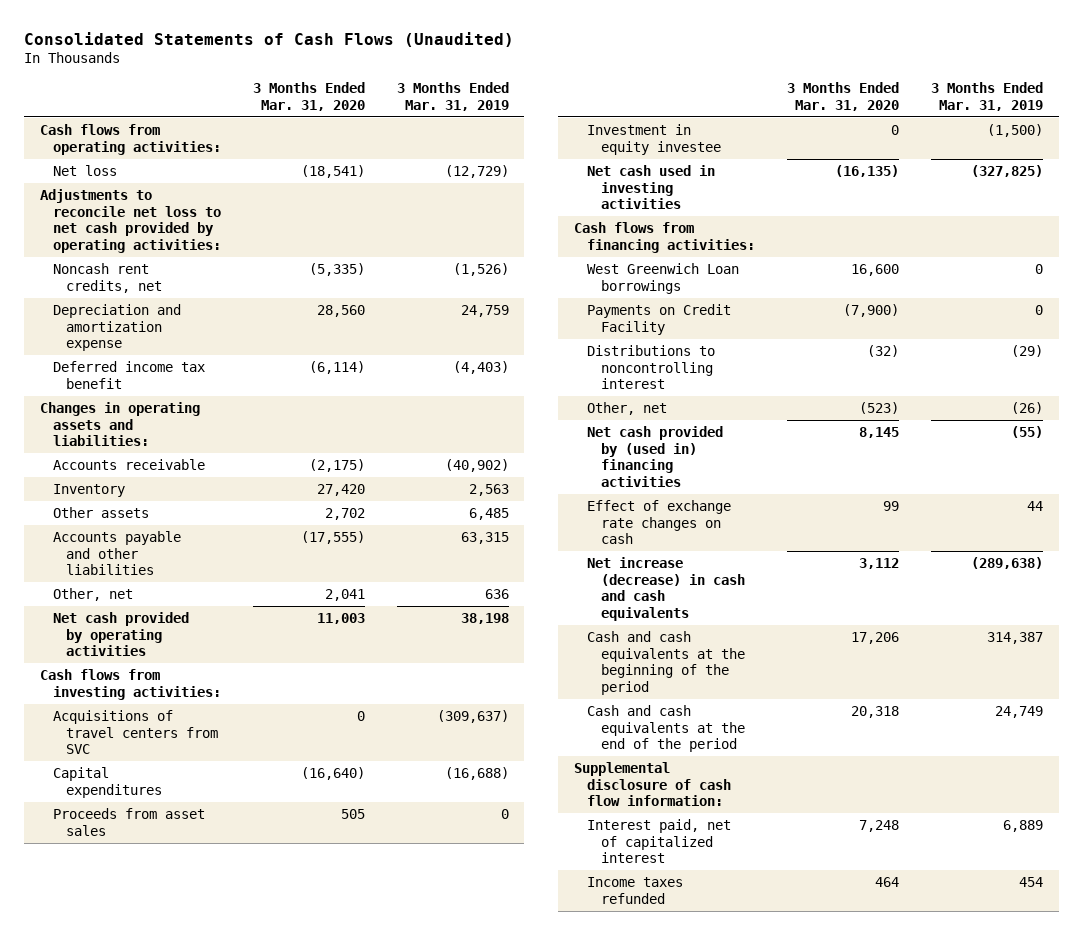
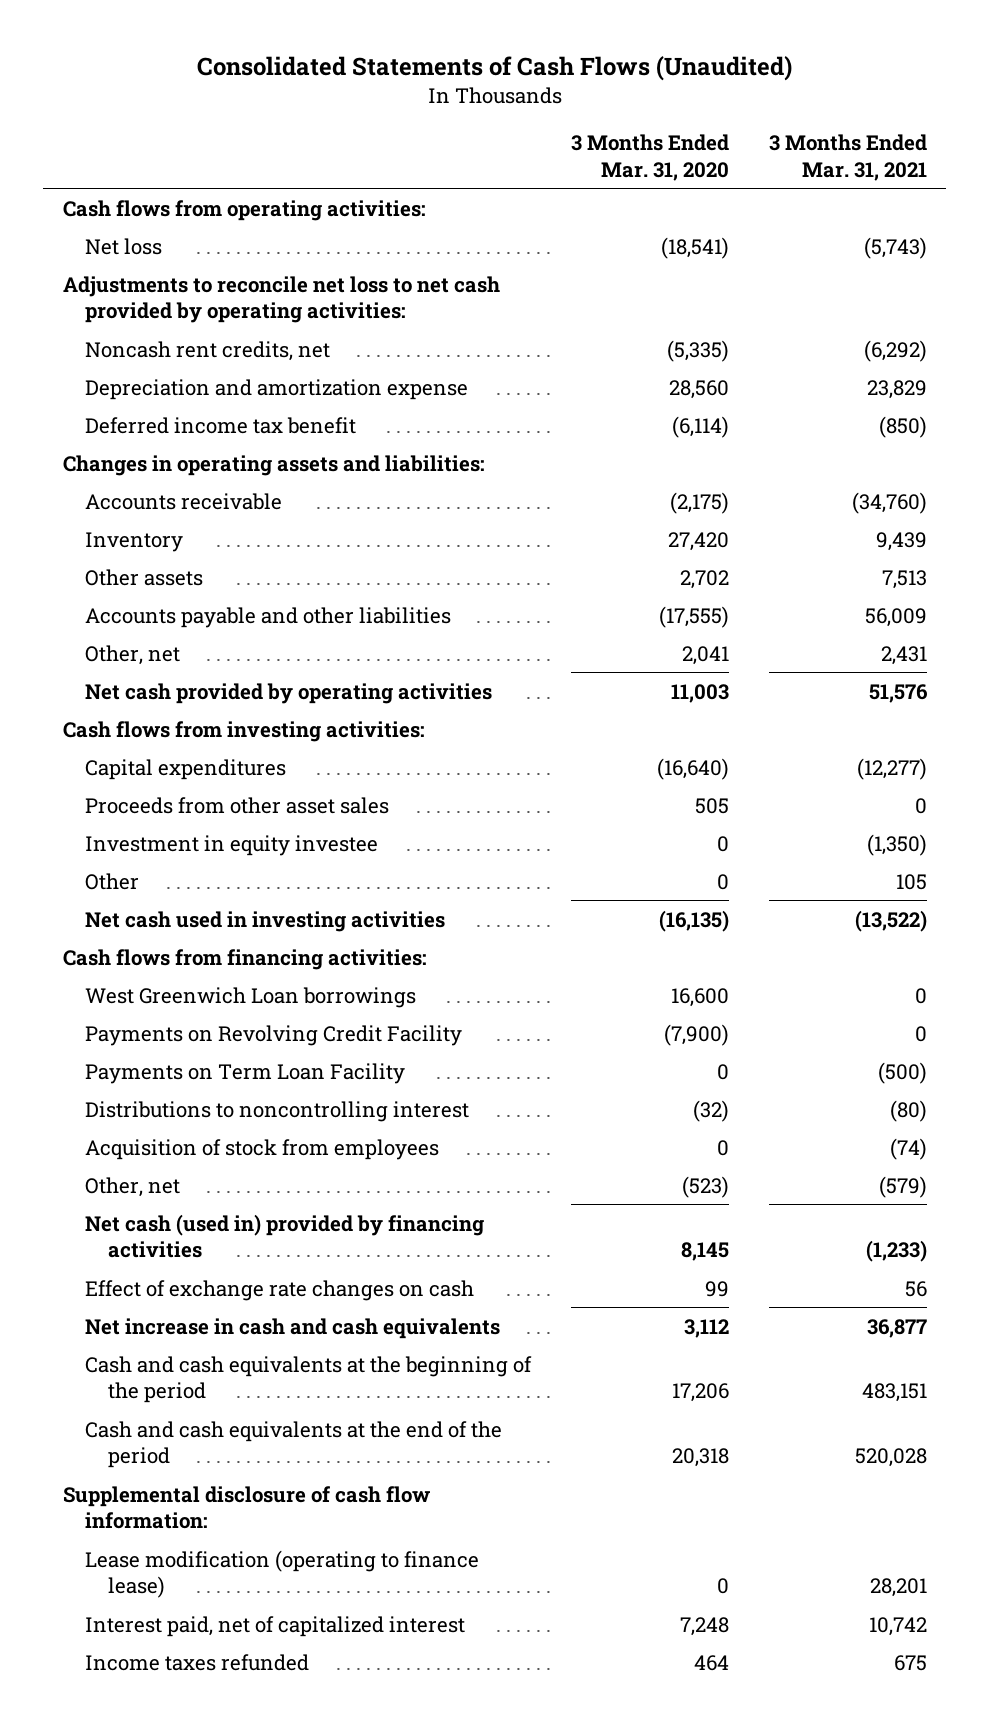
- | 3 Months Ended Mar. 31, 2020 | 3 Months Ended Mar. 31, 2019
+ | 3 Months Ended Mar. 31, 2020 | 3 Months Ended Mar. 31, 2021
- Acquisitions of travel centers from SVC | 0 | (309,637)
- Proceeds from asset sales | 505 | 0
+ Proceeds from other asset sales | 505 | 0
+ Other | 0 | 105
- Payments on Credit Facility | (7,900) | 0
+ Payments on Revolving Credit Facility | (7,900) | 0
+ Payments on Term Loan Facility | 0 | (500)
+ Acquisition of stock from employees | 0 | (74)
- Net cash provided by (used in) financing activities | 8,145 | (55)
+ Net cash (used in) provided by financing activities | 8,145 | (1,233)
- Net increase (decrease) in cash and cash equivalents | 3,112 | (289,638)
+ Net increase in cash and cash equivalents | 3,112 | 36,877
+ Lease modification (operating to finance lease) | 0 | 28,201

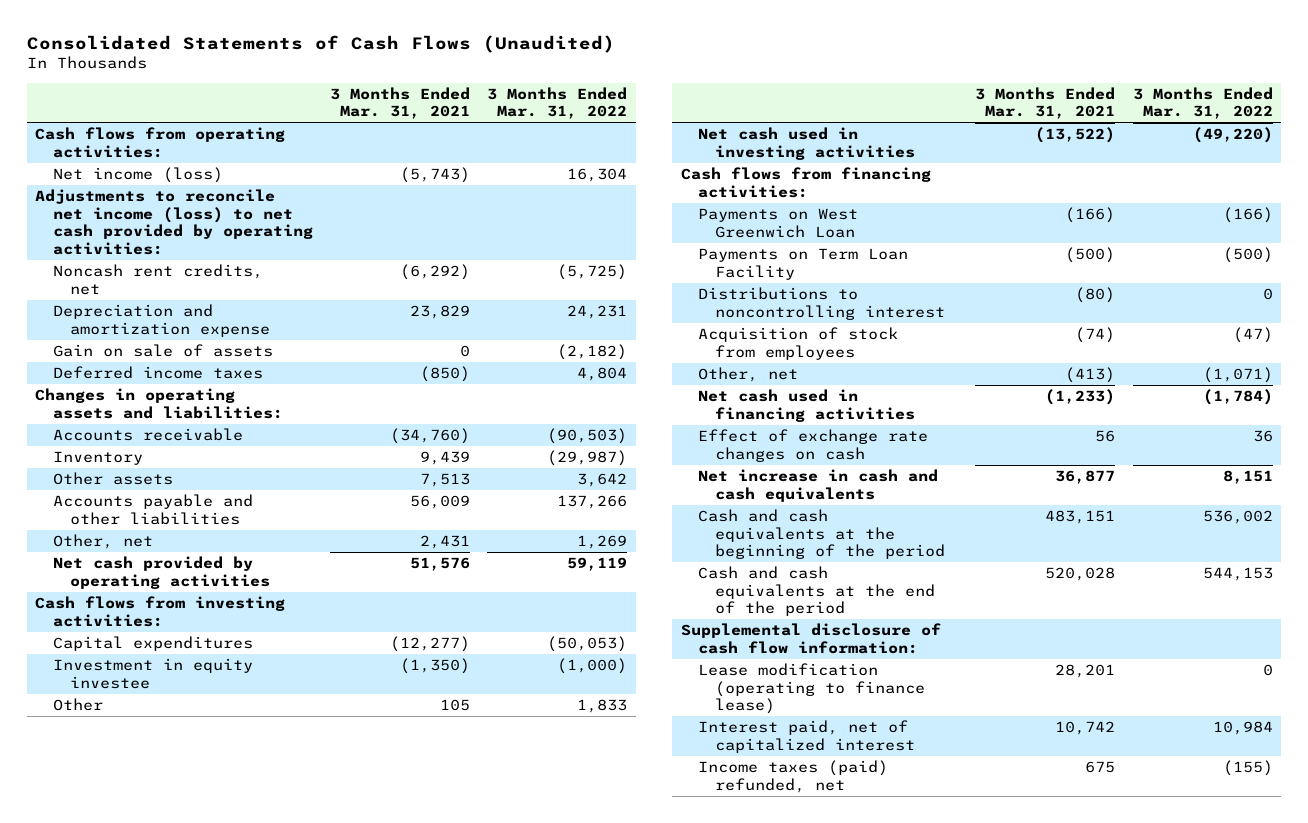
- | 3 Months Ended Mar. 31, 2020 | 3 Months Ended Mar. 31, 2021
+ | 3 Months Ended Mar. 31, 2021 | 3 Months Ended Mar. 31, 2022
- Net loss | (18,541) | (5,743)
- Adjustments to reconcile net loss to net cash provided by operating activities:
+ Net income (loss) | (5,743) | 16,304
+ Adjustments to reconcile net income (loss) to net cash provided by operating activities:
- Deferred income tax benefit | (6,114) | (850)
+ Gain on sale of assets | 0 | (2,182)
+ Deferred income taxes | (850) | 4,804
- Proceeds from other asset sales | 505 | 0
- West Greenwich Loan borrowings | 16,600 | 0
- Payments on Revolving Credit Facility | (7,900) | 0
+ Payments on West Greenwich Loan | (166) | (166)
- Other, net | (523) | (579)
- Net cash (used in) provided by financing activities | 8,145 | (1,233)
+ Other, net | (413) | (1,071)
+ Net cash used in financing activities | (1,233) | (1,784)
- Income taxes refunded | 464 | 675
+ Income taxes (paid) refunded, net | 675 | (155)

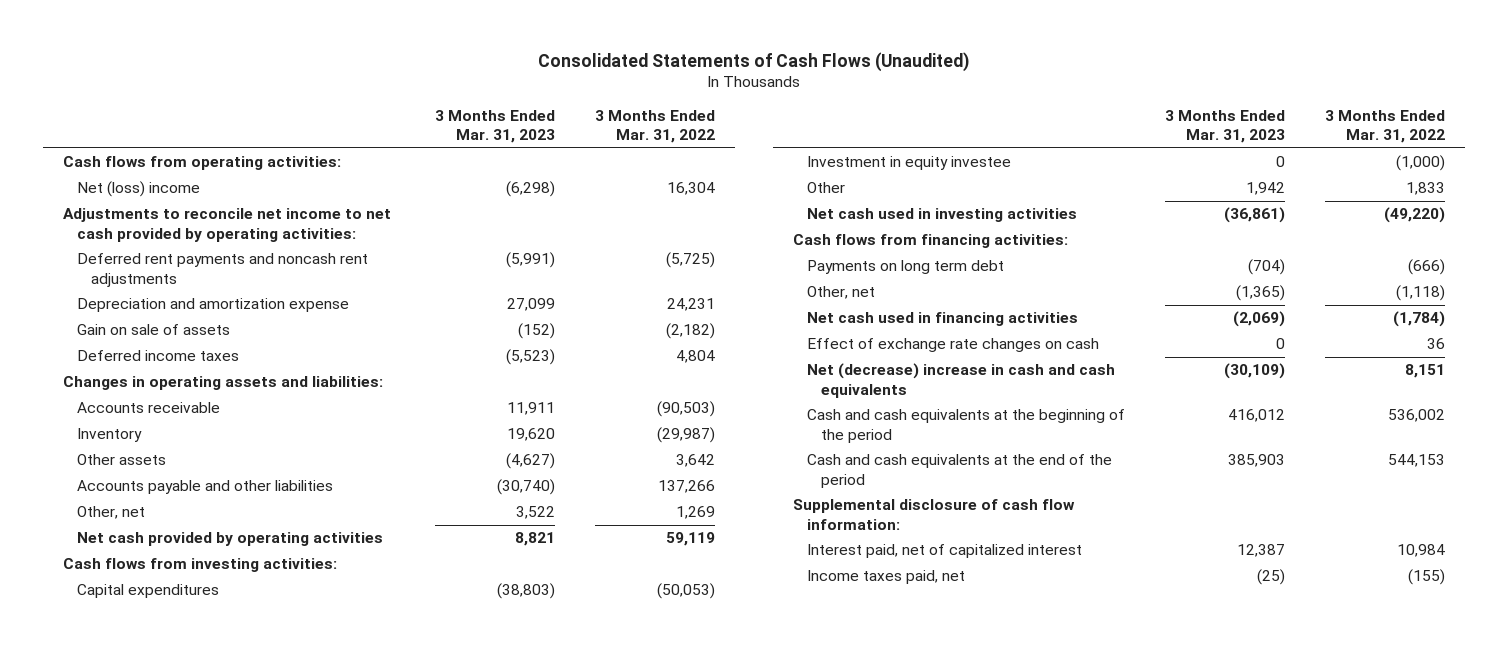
- | 3 Months Ended Mar. 31, 2021 | 3 Months Ended Mar. 31, 2022
+ | 3 Months Ended Mar. 31, 2023 | 3 Months Ended Mar. 31, 2022
- Net income (loss) | (5,743) | 16,304
- Adjustments to reconcile net income (loss) to net cash provided by operating activities:
- Noncash rent credits, net | (6,292) | (5,725)
+ Net (loss) income | (6,298) | 16,304
+ Adjustments to reconcile net income to net cash provided by operating activities:
+ Deferred rent payments and noncash rent adjustments | (5,991) | (5,725)
- Payments on West Greenwich Loan | (166) | (166)
- Payments on Term Loan Facility | (500) | (500)
- Distributions to noncontrolling interest | (80) | 0
- Acquisition of stock from employees | (74) | (47)
- Other, net | (413) | (1,071)
+ Payments on long term debt | (704) | (666)
+ Other, net | (1,365) | (1,118)
- Net increase in cash and cash equivalents | 36,877 | 8,151
+ Net (decrease) increase in cash and cash equivalents | (30,109) | 8,151
- Lease modification (operating to finance lease) | 28,201 | 0
- Income taxes (paid) refunded, net | 675 | (155)
+ Income taxes paid, net | (25) | (155)

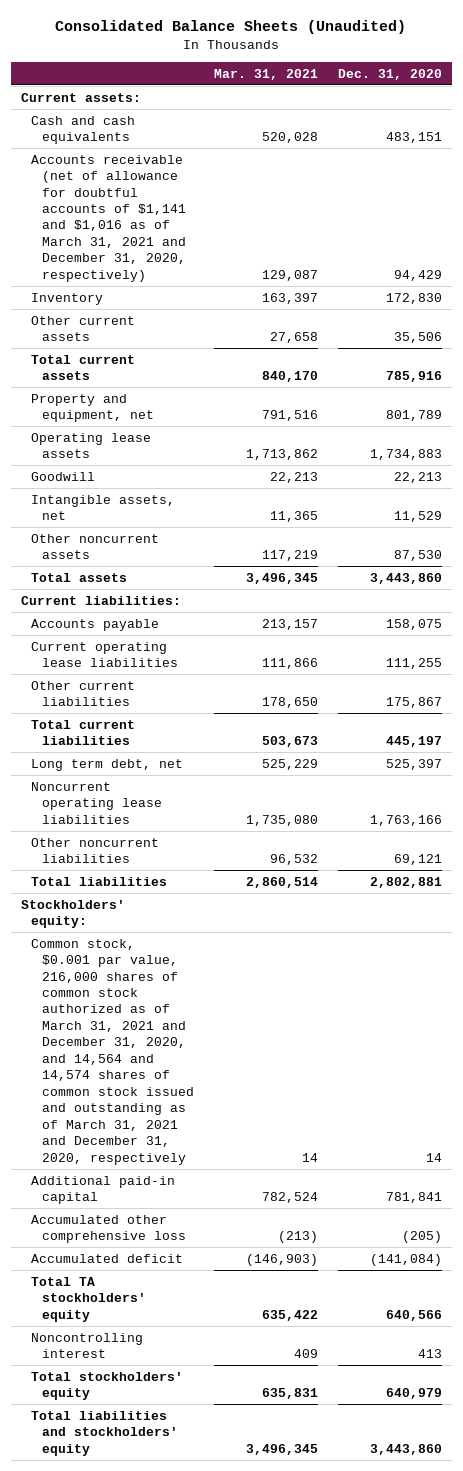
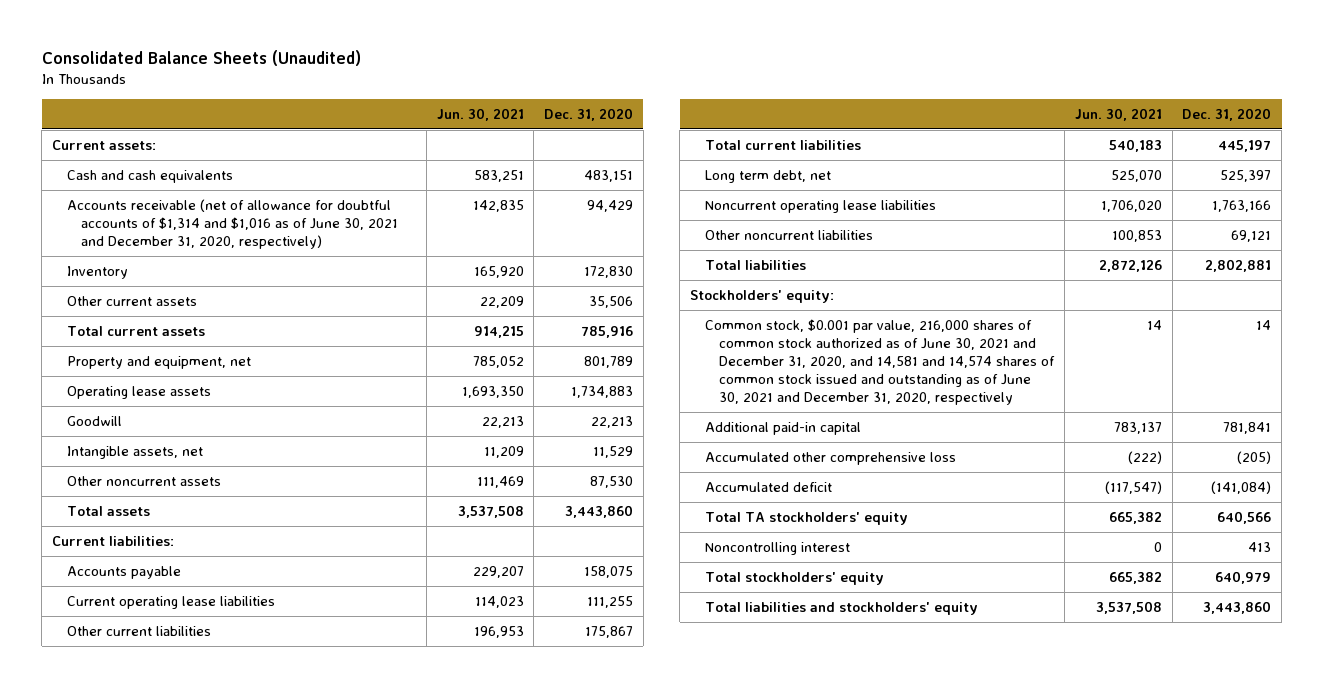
- | Mar. 31, 2021 | Dec. 31, 2020
+ | Jun. 30, 2021 | Dec. 31, 2020
- Accounts receivable (net of allowance for doubtful accounts of $1,141 and $1,016 as of March 31, 2021 and December 31, 2020, respectively) | 129,087 | 94,429
+ Accounts receivable (net of allowance for doubtful accounts of $1,314 and $1,016 as of June 30, 2021 and December 31, 2020, respectively) | 142,835 | 94,429
- Common stock, $0.001 par value, 216,000 shares of common stock authorized as of March 31, 2021 and December 31, 2020, and 14,564 and 14,574 shares of common stock issued and outstanding as of March 31, 2021 and December 31, 2020, respectively | 14 | 14
+ Common stock, $0.001 par value, 216,000 shares of common stock authorized as of June 30, 2021 and December 31, 2020, and 14,581 and 14,574 shares of common stock issued and outstanding as of June 30, 2021 and December 31, 2020, respectively | 14 | 14

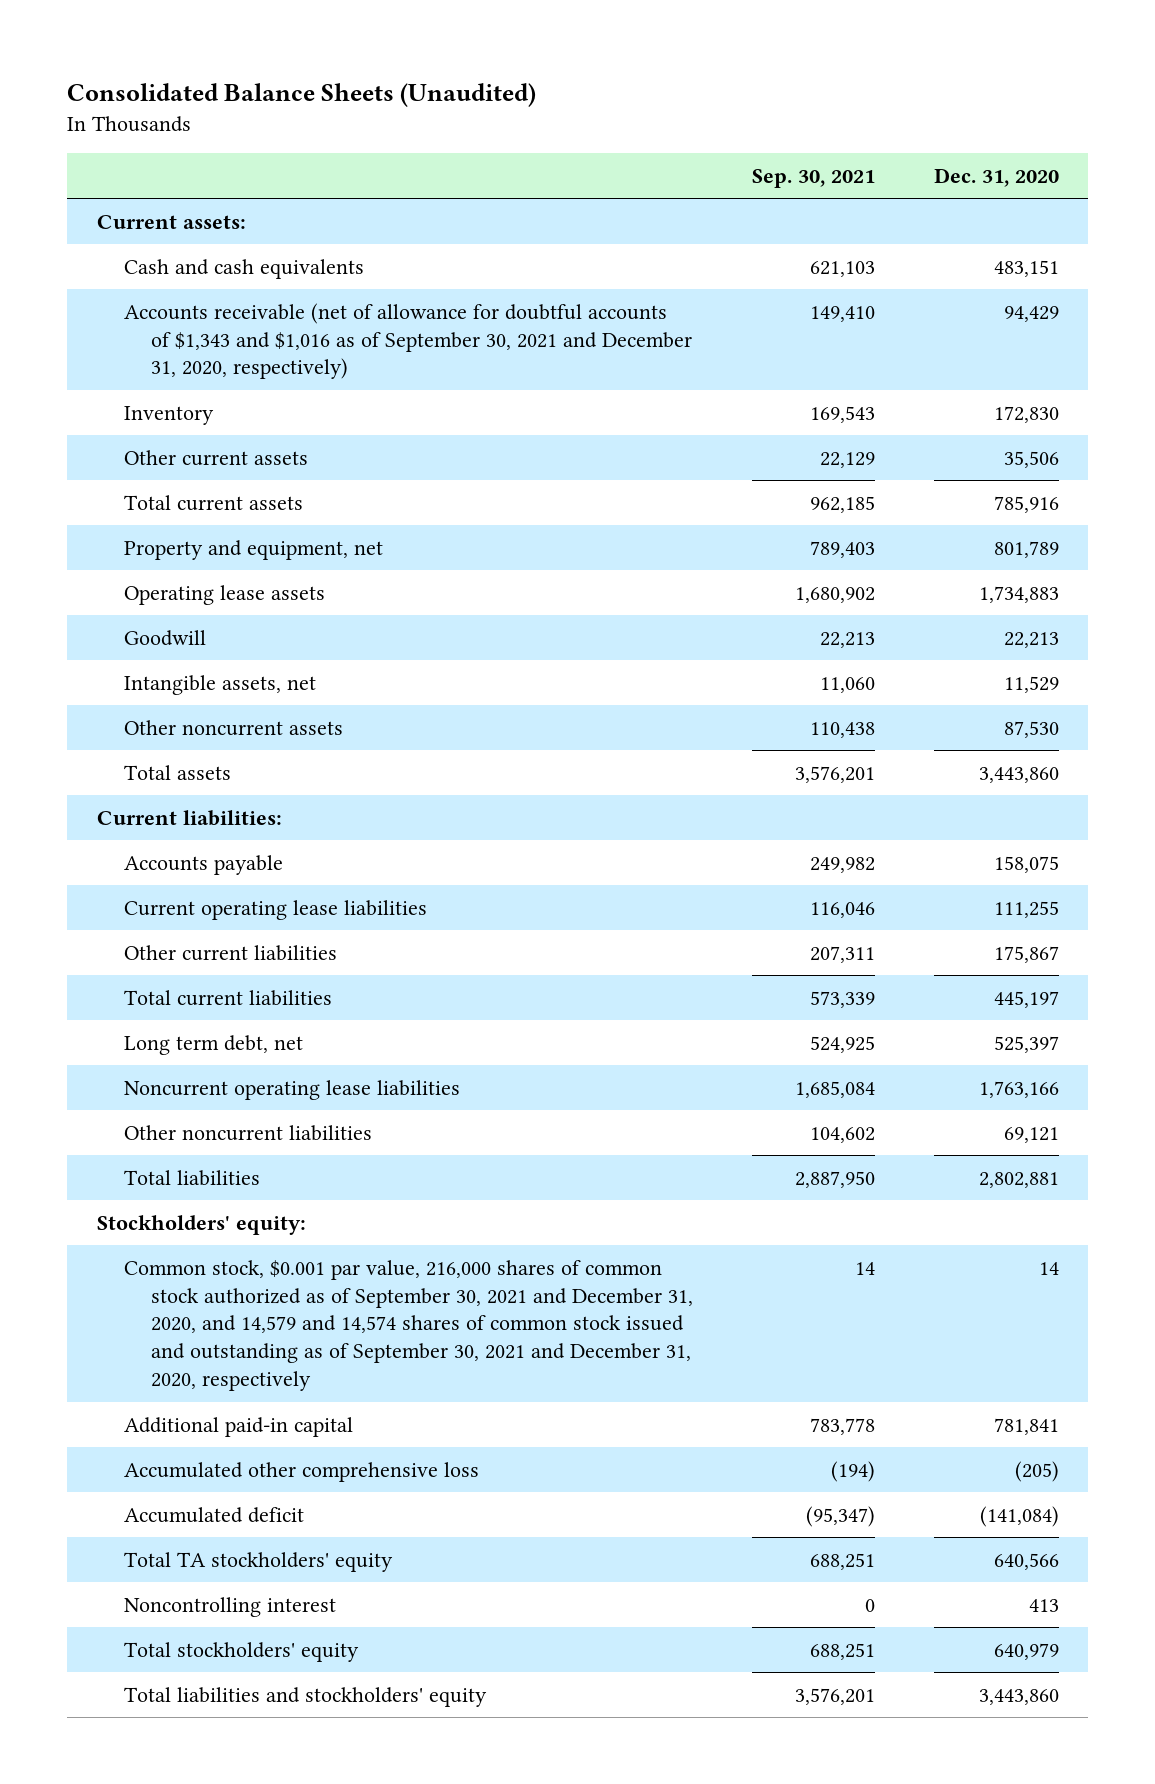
- | Jun. 30, 2021 | Dec. 31, 2020
+ | Sep. 30, 2021 | Dec. 31, 2020
- Accounts receivable (net of allowance for doubtful accounts of $1,314 and $1,016 as of June 30, 2021 and December 31, 2020, respectively) | 142,835 | 94,429
+ Accounts receivable (net of allowance for doubtful accounts of $1,343 and $1,016 as of September 30, 2021 and December 31, 2020, respectively) | 149,410 | 94,429
- Common stock, $0.001 par value, 216,000 shares of common stock authorized as of June 30, 2021 and December 31, 2020, and 14,581 and 14,574 shares of common stock issued and outstanding as of June 30, 2021 and December 31, 2020, respectively | 14 | 14
+ Common stock, $0.001 par value, 216,000 shares of common stock authorized as of September 30, 2021 and December 31, 2020, and 14,579 and 14,574 shares of common stock issued and outstanding as of September 30, 2021 and December 31, 2020, respectively | 14 | 14

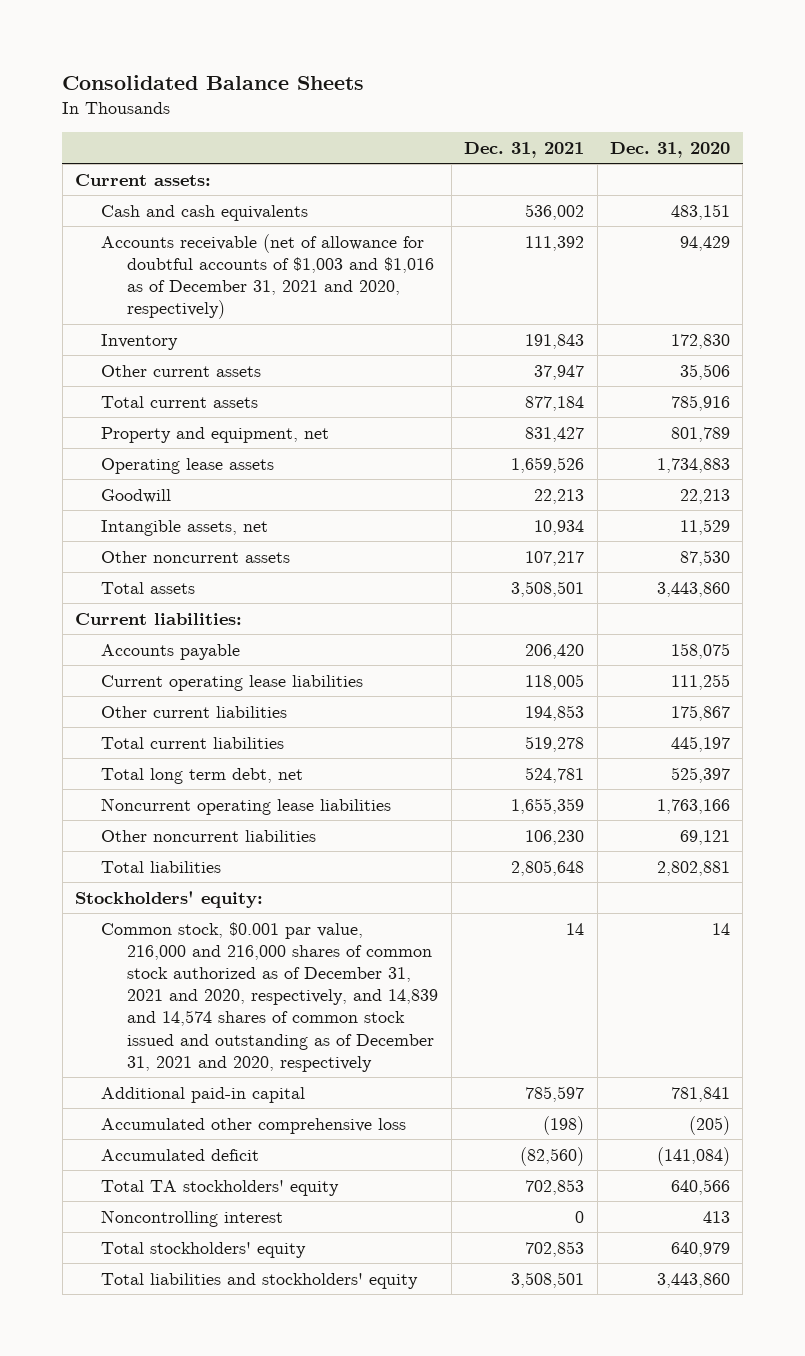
- Consolidated Balance Sheets (Unaudited)
+ Consolidated Balance Sheets
- | Sep. 30, 2021 | Dec. 31, 2020
+ | Dec. 31, 2021 | Dec. 31, 2020
- Accounts receivable (net of allowance for doubtful accounts of $1,343 and $1,016 as of September 30, 2021 and December 31, 2020, respectively) | 149,410 | 94,429
+ Accounts receivable (net of allowance for doubtful accounts of $1,003 and $1,016 as of December 31, 2021 and 2020, respectively) | 111,392 | 94,429
- Long term debt, net | 524,925 | 525,397
+ Total long term debt, net | 524,781 | 525,397
- Common stock, $0.001 par value, 216,000 shares of common stock authorized as of September 30, 2021 and December 31, 2020, and 14,579 and 14,574 shares of common stock issued and outstanding as of September 30, 2021 and December 31, 2020, respectively | 14 | 14
+ Common stock, $0.001 par value, 216,000 and 216,000 shares of common stock authorized as of December 31, 2021 and 2020, respectively, and 14,839 and 14,574 shares of common stock issued and outstanding as of December 31, 2021 and 2020, respectively | 14 | 14

